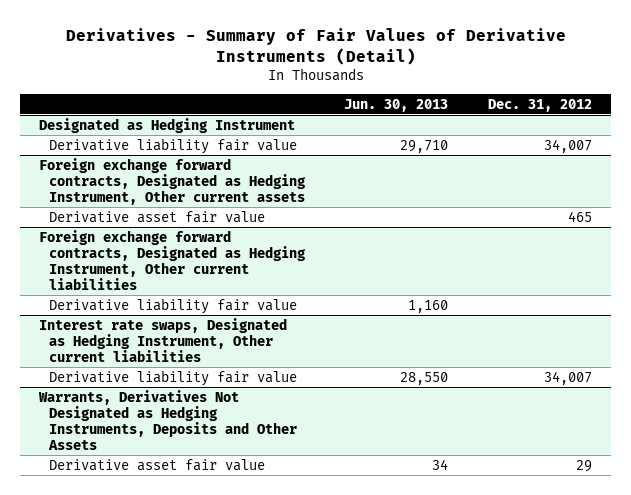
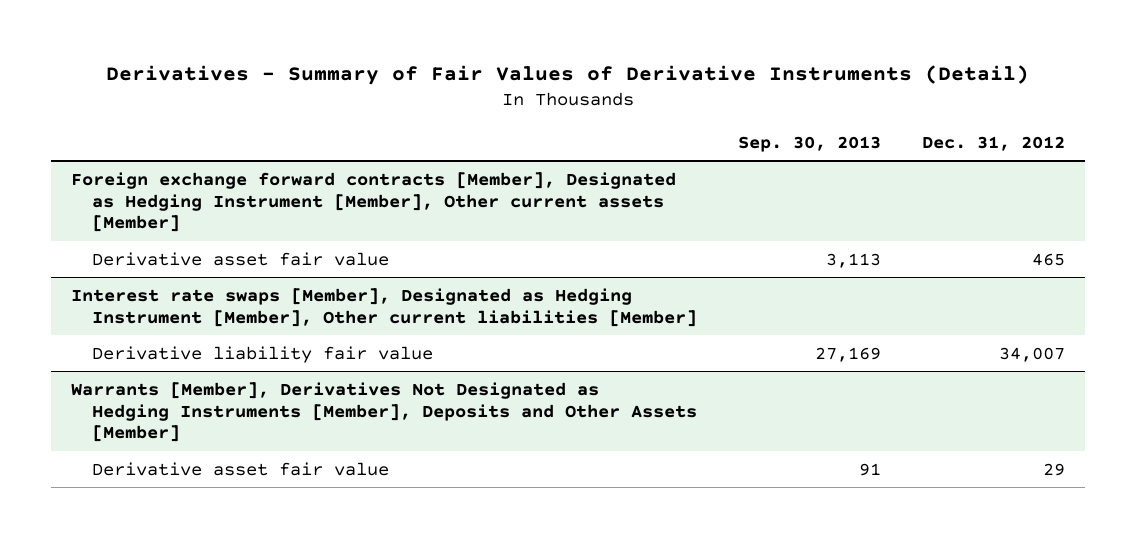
- | Jun. 30, 2013 | Dec. 31, 2012
+ | Sep. 30, 2013 | Dec. 31, 2012
- Designated as Hedging Instrument
- Derivative liability fair value | 29,710 | 34,007
- Foreign exchange forward contracts, Designated as Hedging Instrument, Other current assets
+ Foreign exchange forward contracts [Member], Designated as Hedging Instrument [Member], Other current assets [Member]
- Foreign exchange forward contracts, Designated as Hedging Instrument, Other current liabilities
- Derivative liability fair value | 1,160 |
- Interest rate swaps, Designated as Hedging Instrument, Other current liabilities
+ Interest rate swaps [Member], Designated as Hedging Instrument [Member], Other current liabilities [Member]
- Warrants, Derivatives Not Designated as Hedging Instruments, Deposits and Other Assets
+ Warrants [Member], Derivatives Not Designated as Hedging Instruments [Member], Deposits and Other Assets [Member]

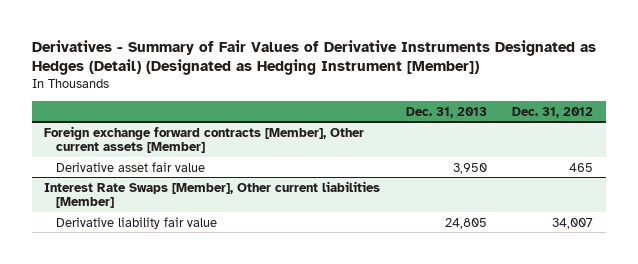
- Derivatives - Summary of Fair Values of Derivative Instruments (Detail)
+ Derivatives - Summary of Fair Values of Derivative Instruments Designated as Hedges (Detail) (Designated as Hedging Instrument [Member])
- | Sep. 30, 2013 | Dec. 31, 2012
+ | Dec. 31, 2013 | Dec. 31, 2012
- Foreign exchange forward contracts [Member], Designated as Hedging Instrument [Member], Other current assets [Member]
+ Foreign exchange forward contracts [Member], Other current assets [Member]
- Interest rate swaps [Member], Designated as Hedging Instrument [Member], Other current liabilities [Member]
+ Interest Rate Swaps [Member], Other current liabilities [Member]
- Warrants [Member], Derivatives Not Designated as Hedging Instruments [Member], Deposits and Other Assets [Member]
- Derivative asset fair value | 91 | 29

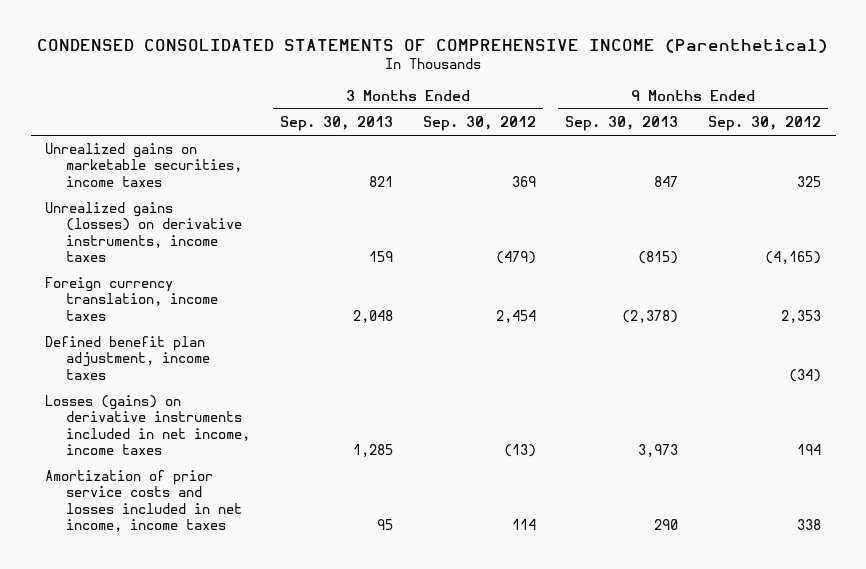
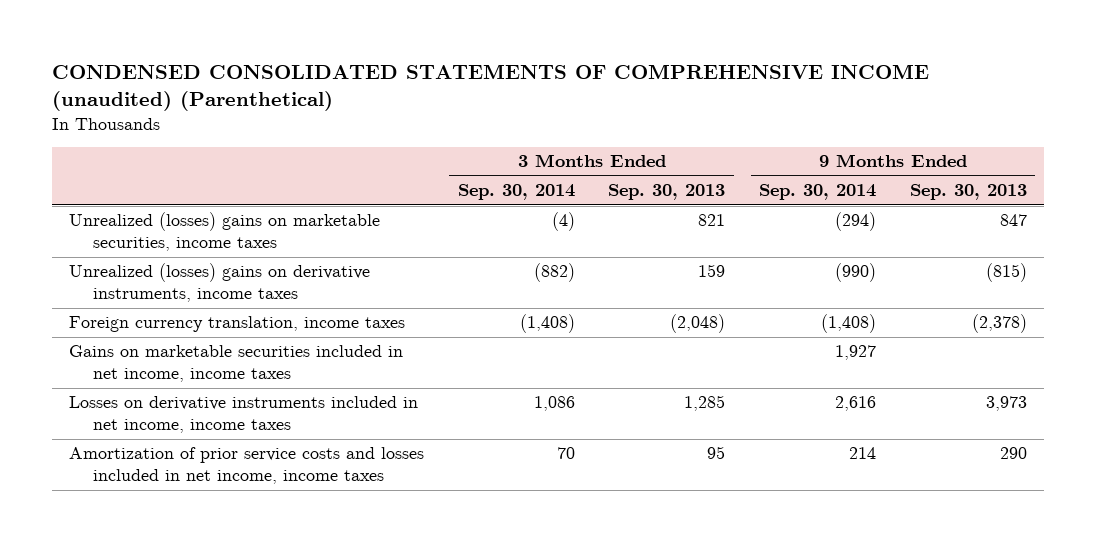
- CONDENSED CONSOLIDATED STATEMENTS OF COMPREHENSIVE INCOME (Parenthetical)
+ CONDENSED CONSOLIDATED STATEMENTS OF COMPREHENSIVE INCOME (unaudited) (Parenthetical)
- | 3 Months Ended Sep. 30, 2013 | 3 Months Ended Sep. 30, 2012 | 9 Months Ended Sep. 30, 2013 | 9 Months Ended Sep. 30, 2012
+ | 3 Months Ended Sep. 30, 2014 | 3 Months Ended Sep. 30, 2013 | 9 Months Ended Sep. 30, 2014 | 9 Months Ended Sep. 30, 2013
- Unrealized gains on marketable securities, income taxes | 821 | 369 | 847 | 325
- Unrealized gains (losses) on derivative instruments, income taxes | 159 | (479) | (815) | (4,165)
- Foreign currency translation, income taxes | 2,048 | 2,454 | (2,378) | 2,353
- Defined benefit plan adjustment, income taxes | | | | (34)
- Losses (gains) on derivative instruments included in net income, income taxes | 1,285 | (13) | 3,973 | 194
+ Unrealized (losses) gains on marketable securities, income taxes | (4) | 821 | (294) | 847
+ Unrealized (losses) gains on derivative instruments, income taxes | (882) | 159 | (990) | (815)
+ Foreign currency translation, income taxes | (1,408) | (2,048) | (1,408) | (2,378)
+ Gains on marketable securities included in net income, income taxes | | | 1,927 |
+ Losses on derivative instruments included in net income, income taxes | 1,086 | 1,285 | 2,616 | 3,973

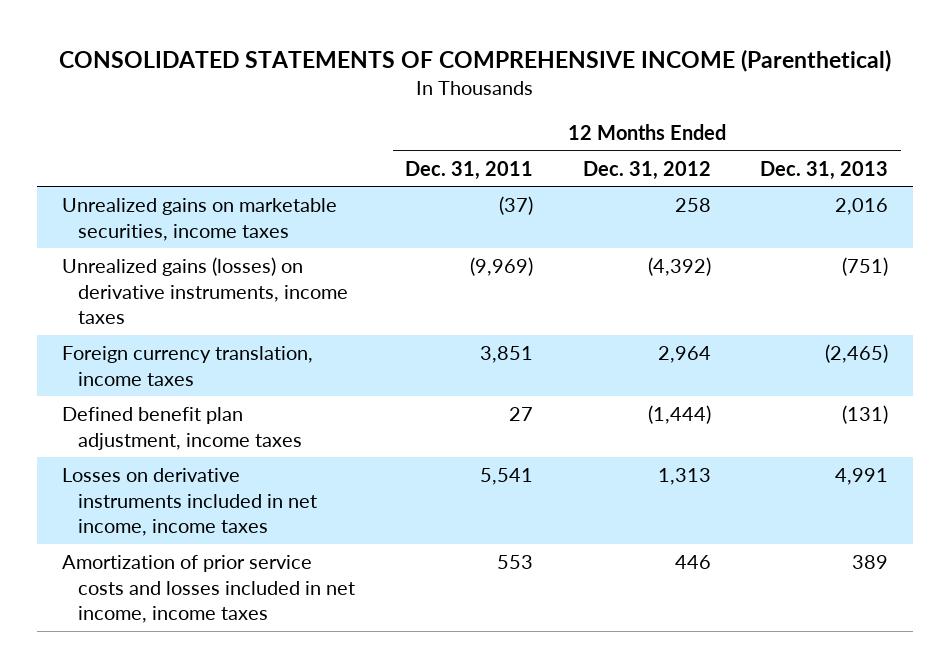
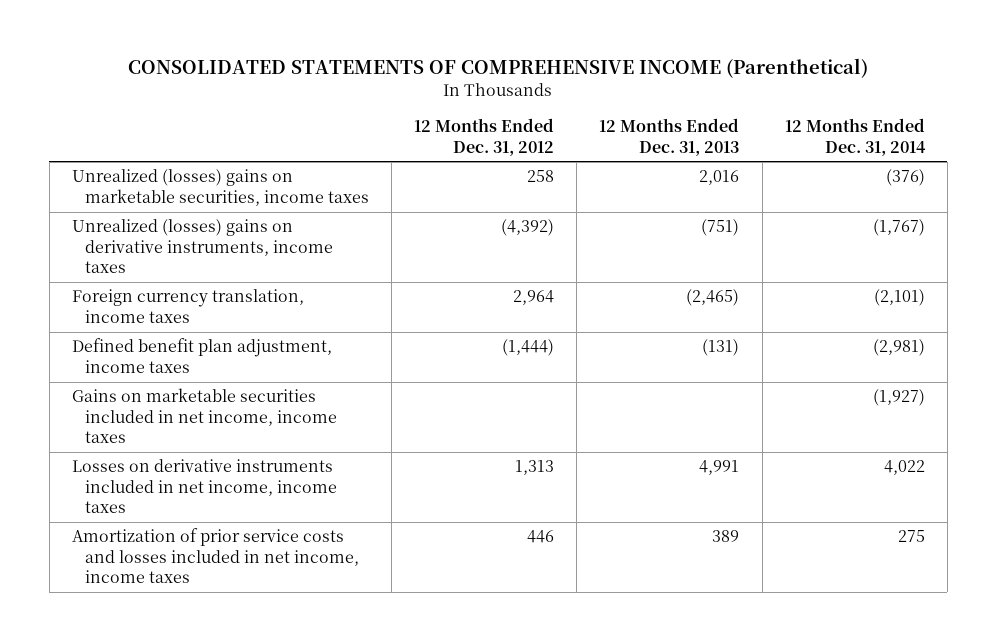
- | 12 Months Ended Dec. 31, 2011 | 12 Months Ended Dec. 31, 2012 | 12 Months Ended Dec. 31, 2013
+ | 12 Months Ended Dec. 31, 2012 | 12 Months Ended Dec. 31, 2013 | 12 Months Ended Dec. 31, 2014
- Unrealized gains on marketable securities, income taxes | (37) | 258 | 2,016
- Unrealized gains (losses) on derivative instruments, income taxes | (9,969) | (4,392) | (751)
+ Unrealized (losses) gains on marketable securities, income taxes | 258 | 2,016 | (376)
+ Unrealized (losses) gains on derivative instruments, income taxes | (4,392) | (751) | (1,767)
+ Gains on marketable securities included in net income, income taxes | | | (1,927)

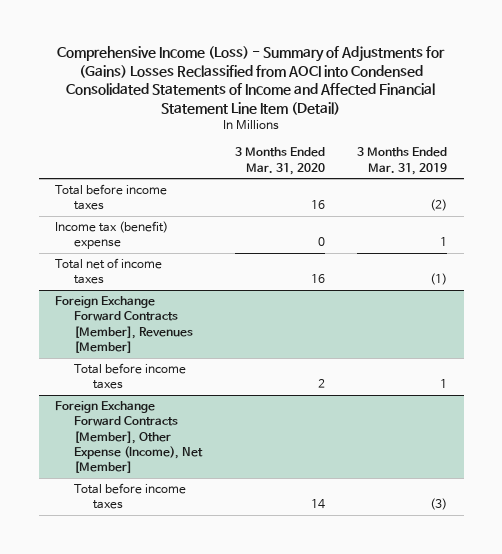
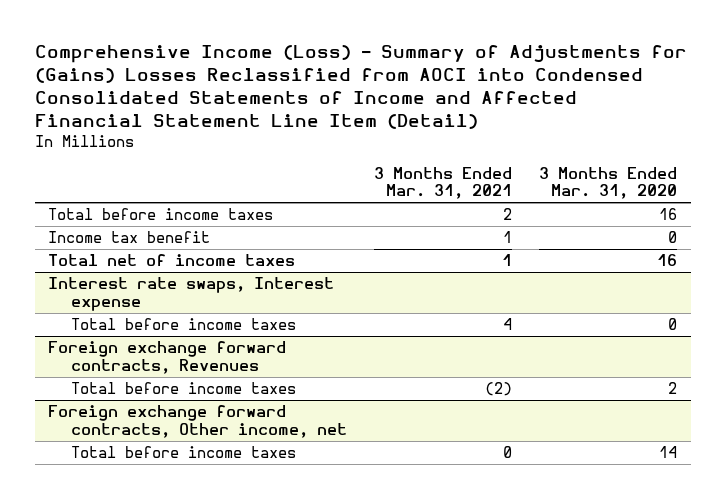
- | 3 Months Ended Mar. 31, 2020 | 3 Months Ended Mar. 31, 2019
+ | 3 Months Ended Mar. 31, 2021 | 3 Months Ended Mar. 31, 2020
- Income tax (benefit) expense | 0 | 1
+ Income tax benefit | 1 | 0
- Foreign Exchange Forward Contracts [Member], Revenues [Member]
+ Interest rate swaps, Interest expense
+ Total before income taxes | 4 | 0
+ Foreign exchange forward contracts, Revenues
- Foreign Exchange Forward Contracts [Member], Other Expense (Income), Net [Member]
+ Foreign exchange forward contracts, Other income, net

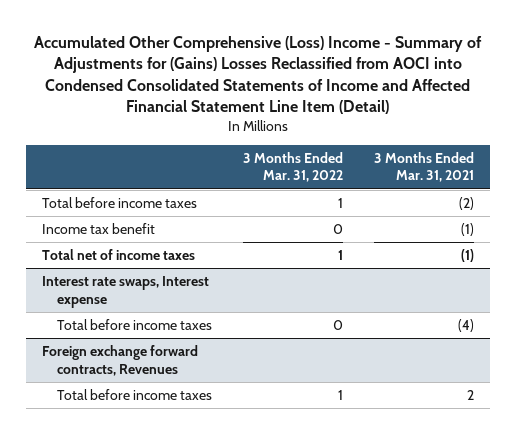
- Comprehensive Income (Loss) - Summary of Adjustments for (Gains) Losses Reclassified from AOCI into Condensed Consolidated Statements of Income and Affected Financial Statement Line Item (Detail)
+ Accumulated Other Comprehensive (Loss) Income - Summary of Adjustments for (Gains) Losses Reclassified from AOCI into Condensed Consolidated Statements of Income and Affected Financial Statement Line Item (Detail)
- | 3 Months Ended Mar. 31, 2021 | 3 Months Ended Mar. 31, 2020
+ | 3 Months Ended Mar. 31, 2022 | 3 Months Ended Mar. 31, 2021
- Total before income taxes | 2 | 16
- Income tax benefit | 1 | 0
- Total net of income taxes | 1 | 16
+ Total before income taxes | 1 | (2)
+ Income tax benefit | 0 | (1)
+ Total net of income taxes | 1 | (1)
@ Interest rate swaps, Interest expense
- Total before income taxes | 4 | 0
+ Total before income taxes | 0 | (4)
@ Foreign exchange forward contracts, Revenues
- Total before income taxes | (2) | 2
- Foreign exchange forward contracts, Other income, net
- Total before income taxes | 0 | 14
@ Foreign exchange forward contracts, Revenues
+ Total before income taxes | 1 | 2

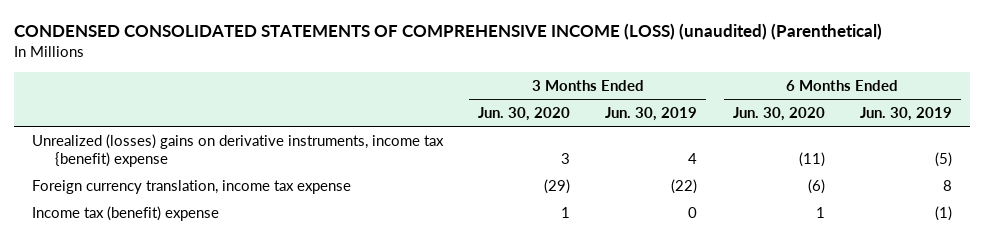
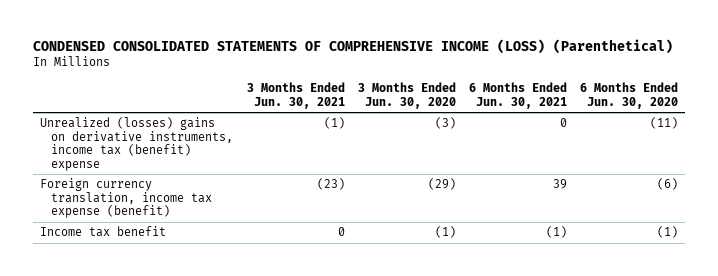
- CONDENSED CONSOLIDATED STATEMENTS OF COMPREHENSIVE INCOME (LOSS) (unaudited) (Parenthetical)
+ CONDENSED CONSOLIDATED STATEMENTS OF COMPREHENSIVE INCOME (LOSS) (Parenthetical)
- | 3 Months Ended Jun. 30, 2020 | 3 Months Ended Jun. 30, 2019 | 6 Months Ended Jun. 30, 2020 | 6 Months Ended Jun. 30, 2019
+ | 3 Months Ended Jun. 30, 2021 | 3 Months Ended Jun. 30, 2020 | 6 Months Ended Jun. 30, 2021 | 6 Months Ended Jun. 30, 2020
- Unrealized (losses) gains on derivative instruments, income tax {benefit) expense | 3 | 4 | (11) | (5)
- Foreign currency translation, income tax expense | (29) | (22) | (6) | 8
- Income tax (benefit) expense | 1 | 0 | 1 | (1)
+ Unrealized (losses) gains on derivative instruments, income tax (benefit) expense | (1) | (3) | 0 | (11)
+ Foreign currency translation, income tax expense (benefit) | (23) | (29) | 39 | (6)
+ Income tax benefit | 0 | (1) | (1) | (1)

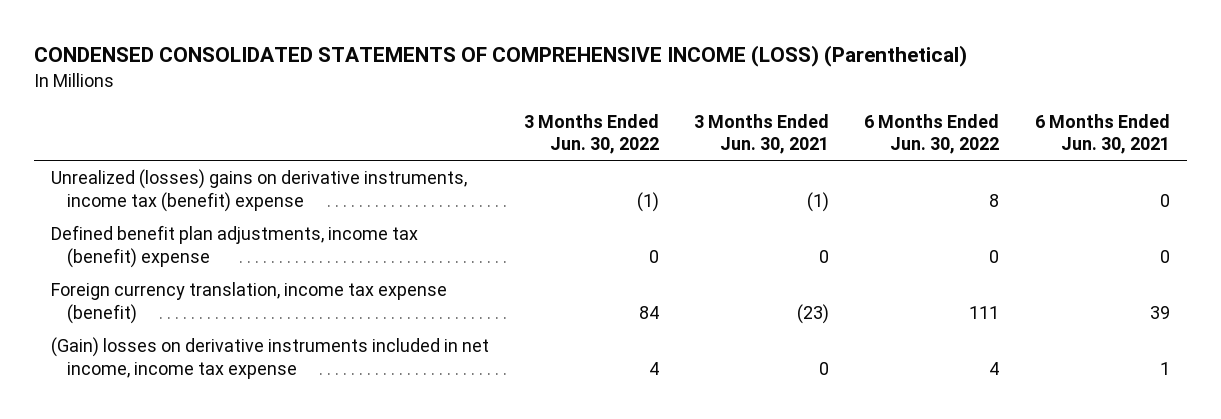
- | 3 Months Ended Jun. 30, 2021 | 3 Months Ended Jun. 30, 2020 | 6 Months Ended Jun. 30, 2021 | 6 Months Ended Jun. 30, 2020
+ | 3 Months Ended Jun. 30, 2022 | 3 Months Ended Jun. 30, 2021 | 6 Months Ended Jun. 30, 2022 | 6 Months Ended Jun. 30, 2021
+ Defined benefit plan adjustments, income tax (benefit) expense | 0 | 0 | 0 | 0
- Income tax benefit | 0 | (1) | (1) | (1)
+ (Gain) losses on derivative instruments included in net income, income tax expense | 4 | 0 | 4 | 1

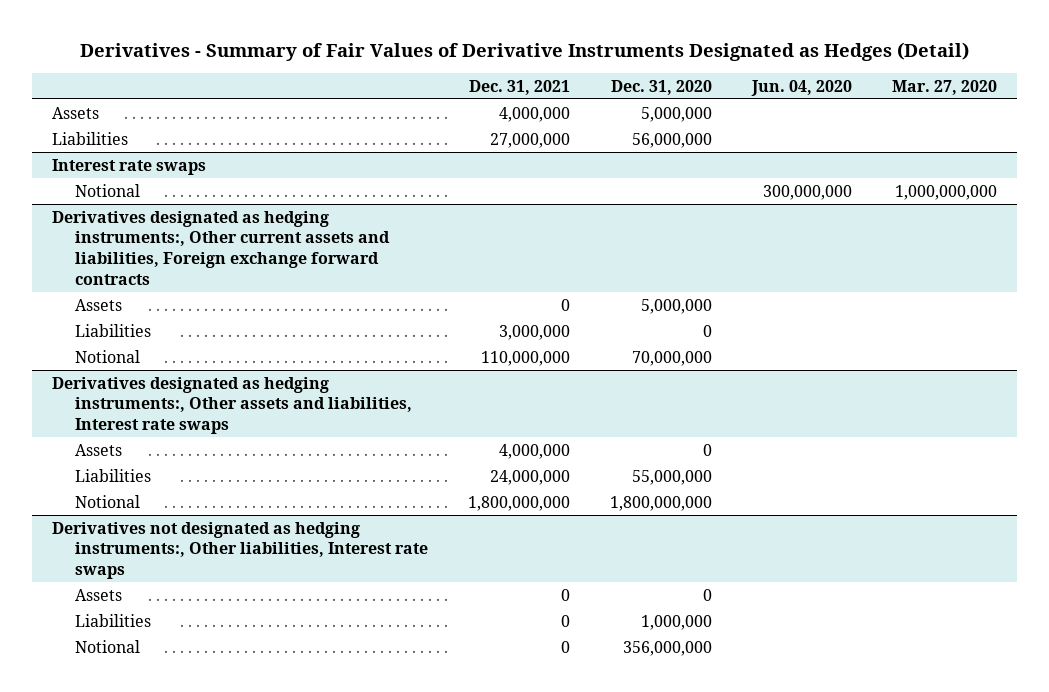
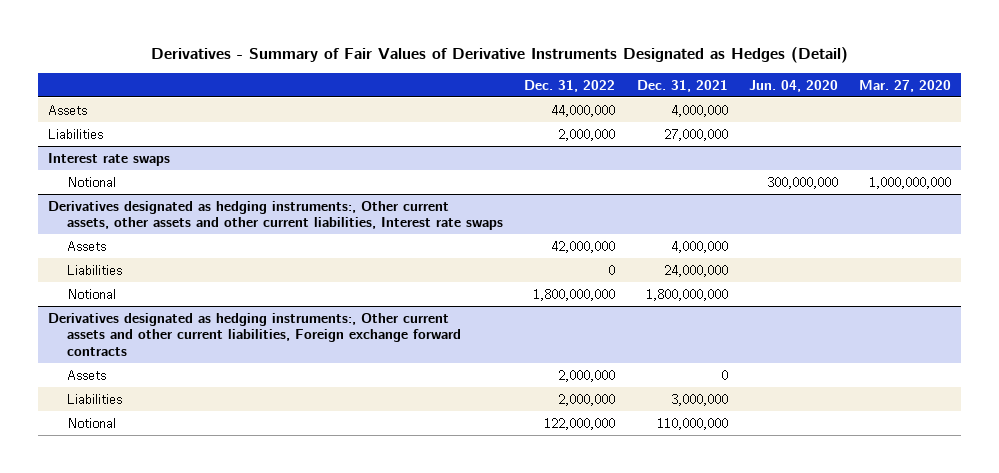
- | Dec. 31, 2021 | Dec. 31, 2020 | Jun. 04, 2020 | Mar. 27, 2020
+ | Dec. 31, 2022 | Dec. 31, 2021 | Jun. 04, 2020 | Mar. 27, 2020
- Derivatives designated as hedging instruments:, Other current assets and liabilities, Foreign exchange forward contracts
- Assets | 0 | 5,000,000 | |
- Liabilities | 3,000,000 | 0 | |
- Notional | 110,000,000 | 70,000,000 | |
- Derivatives designated as hedging instruments:, Other assets and liabilities, Interest rate swaps
+ Derivatives designated as hedging instruments:, Other current assets, other assets and other current liabilities, Interest rate swaps
- Derivatives not designated as hedging instruments:, Other liabilities, Interest rate swaps
+ Derivatives designated as hedging instruments:, Other current assets and other current liabilities, Foreign exchange forward contracts
- Liabilities | 0 | 1,000,000 | |
- Notional | 0 | 356,000,000 | |
+ Liabilities | 2,000,000 | 3,000,000 | |
+ Notional | 122,000,000 | 110,000,000 | |

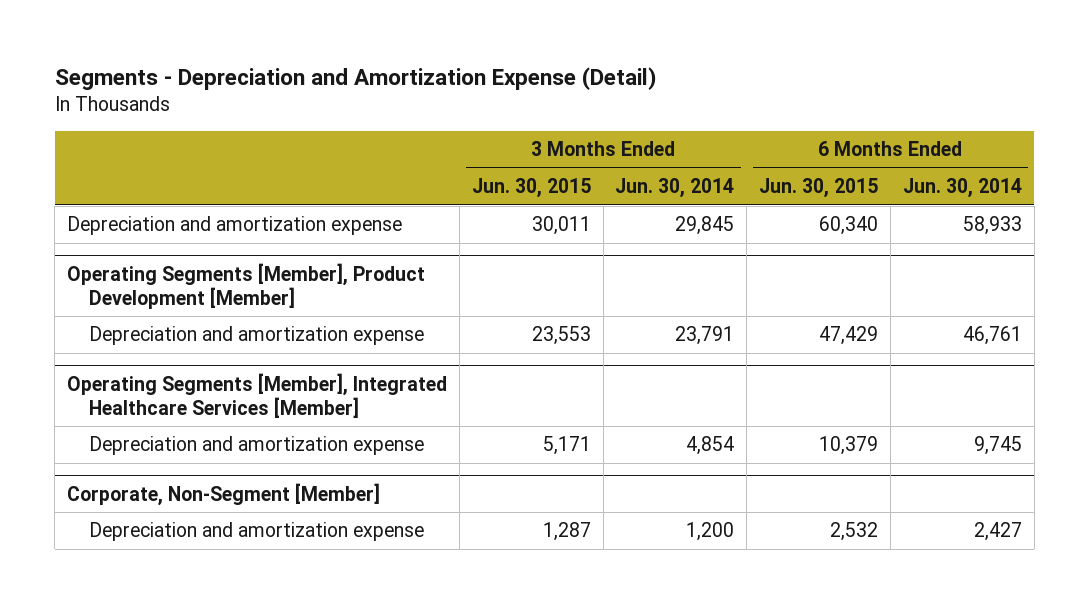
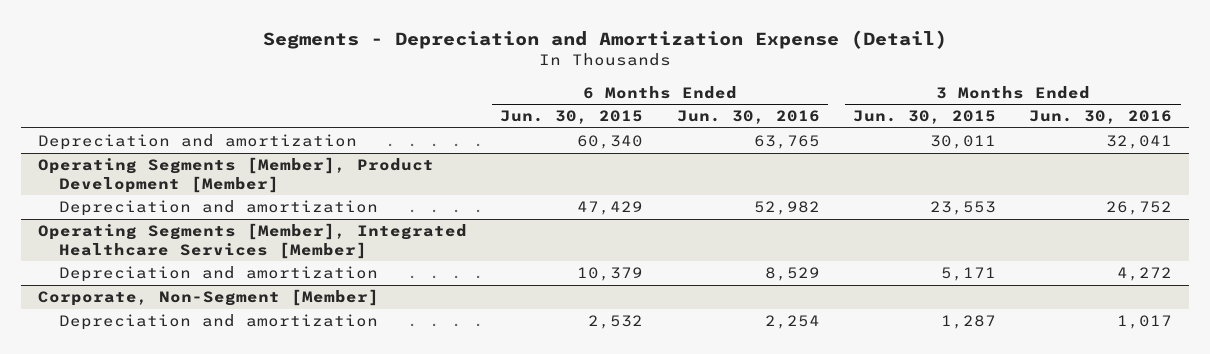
- | 3 Months Ended Jun. 30, 2015 | 3 Months Ended Jun. 30, 2014 | 6 Months Ended Jun. 30, 2015 | 6 Months Ended Jun. 30, 2014
+ | 6 Months Ended Jun. 30, 2015 | 6 Months Ended Jun. 30, 2016 | 3 Months Ended Jun. 30, 2015 | 3 Months Ended Jun. 30, 2016
- Depreciation and amortization expense | 30,011 | 29,845 | 60,340 | 58,933
+ Depreciation and amortization | 60,340 | 63,765 | 30,011 | 32,041
@ Operating Segments [Member], Product Development [Member]
- Depreciation and amortization expense | 23,553 | 23,791 | 47,429 | 46,761
+ Depreciation and amortization | 47,429 | 52,982 | 23,553 | 26,752
@ Operating Segments [Member], Integrated Healthcare Services [Member]
- Depreciation and amortization expense | 5,171 | 4,854 | 10,379 | 9,745
+ Depreciation and amortization | 10,379 | 8,529 | 5,171 | 4,272
@ Corporate, Non-Segment [Member]
- Depreciation and amortization expense | 1,287 | 1,200 | 2,532 | 2,427
+ Depreciation and amortization | 2,532 | 2,254 | 1,287 | 1,017

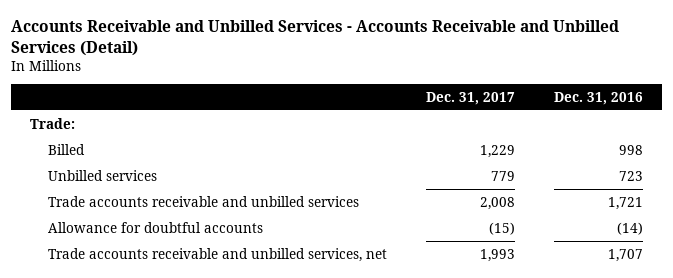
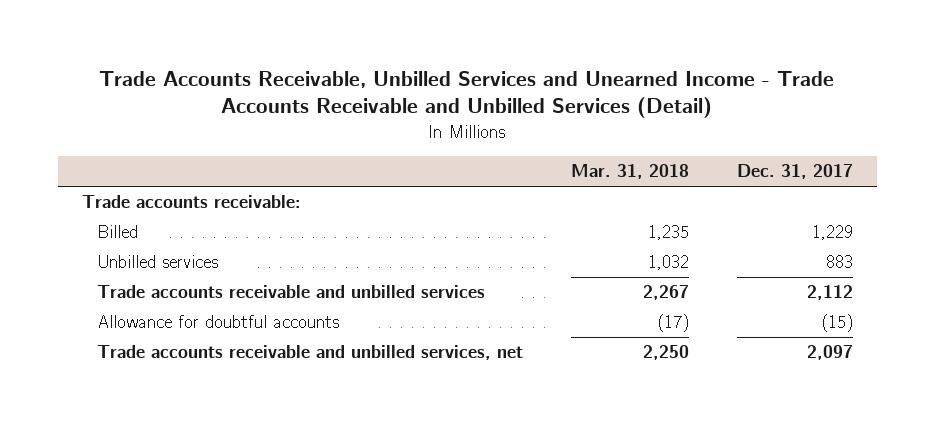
- Accounts Receivable and Unbilled Services - Accounts Receivable and Unbilled Services (Detail)
+ Trade Accounts Receivable, Unbilled Services and Unearned Income - Trade Accounts Receivable and Unbilled Services (Detail)
- | Dec. 31, 2017 | Dec. 31, 2016
+ | Mar. 31, 2018 | Dec. 31, 2017
- Trade:
+ Trade accounts receivable:
- Unbilled services | 779 | 723
- Trade accounts receivable and unbilled services | 2,008 | 1,721
+ Unbilled services | 1,032 | 883
+ Trade accounts receivable and unbilled services | 2,267 | 2,112
- Trade accounts receivable and unbilled services, net | 1,993 | 1,707
+ Trade accounts receivable and unbilled services, net | 2,250 | 2,097

